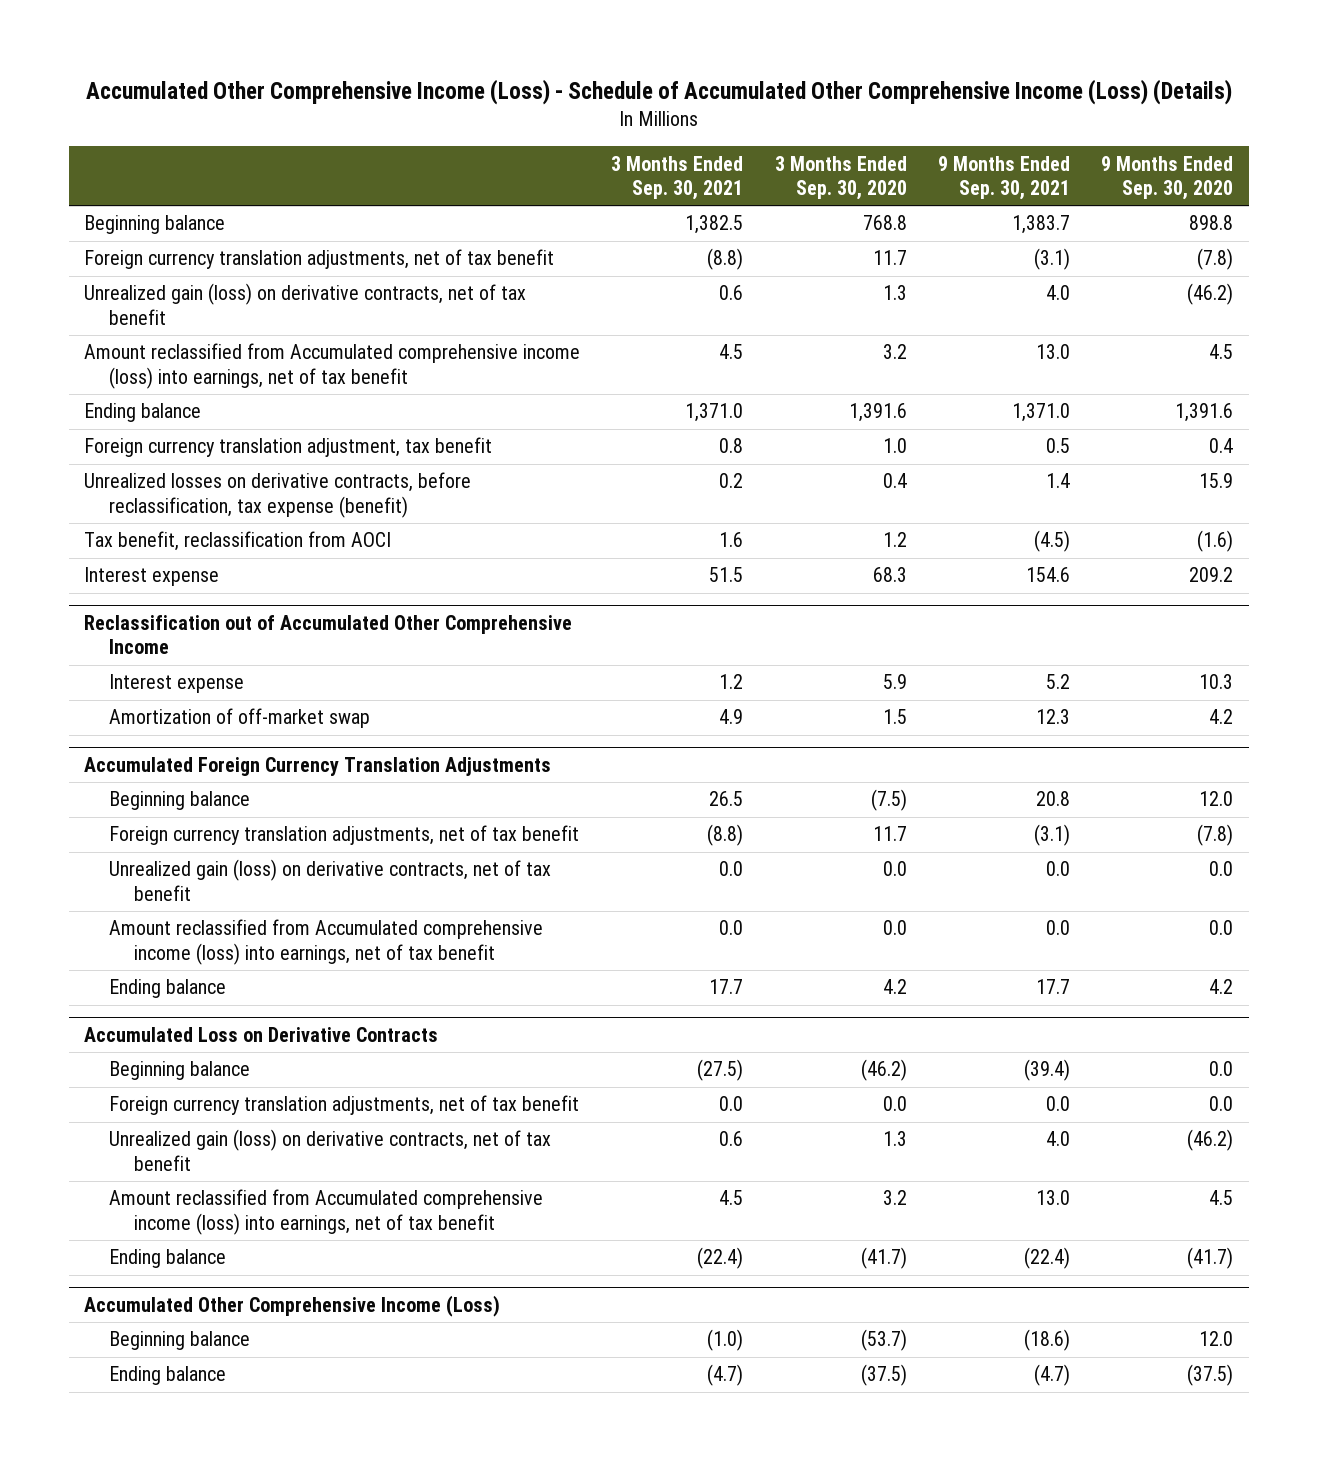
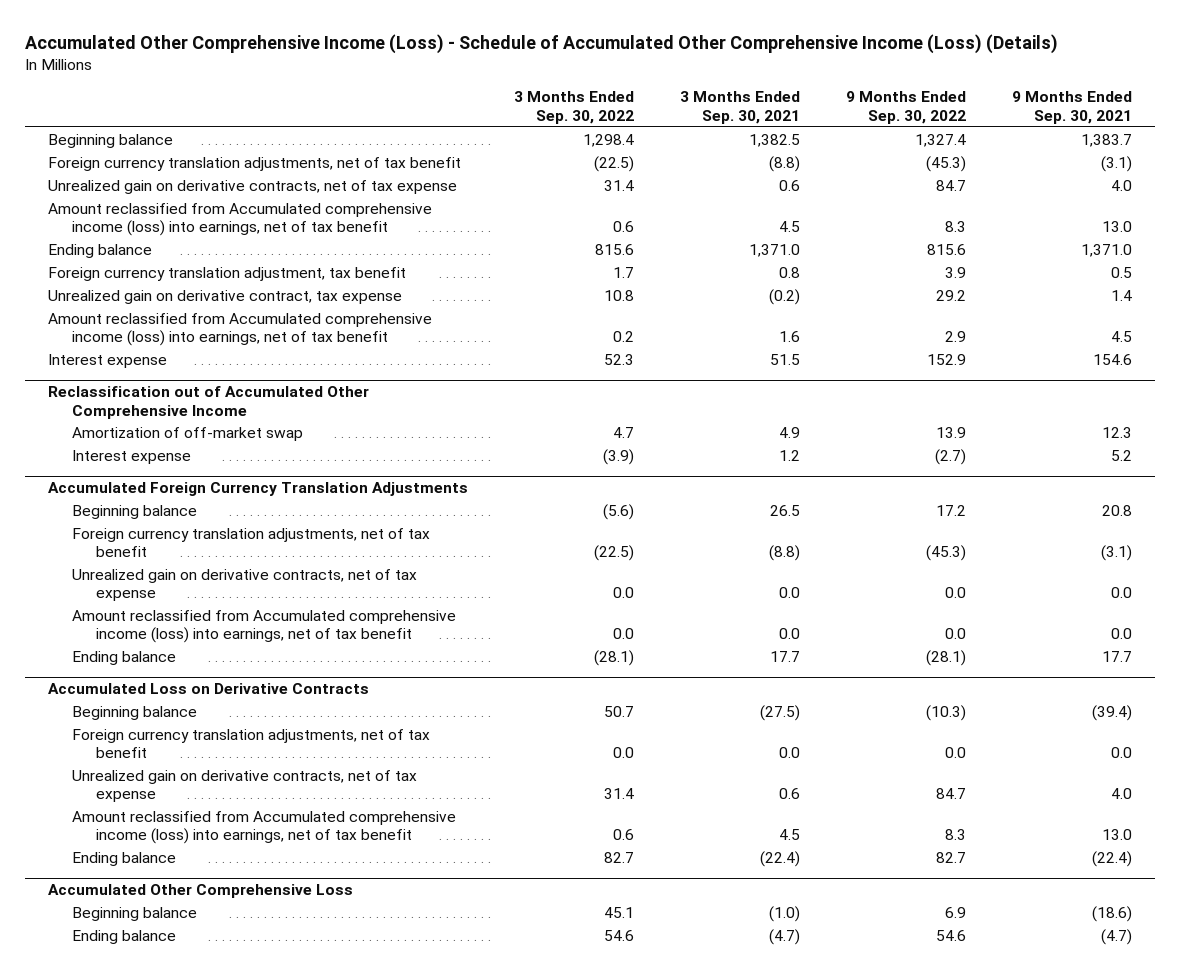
- | 3 Months Ended Sep. 30, 2021 | 3 Months Ended Sep. 30, 2020 | 9 Months Ended Sep. 30, 2021 | 9 Months Ended Sep. 30, 2020
+ | 3 Months Ended Sep. 30, 2022 | 3 Months Ended Sep. 30, 2021 | 9 Months Ended Sep. 30, 2022 | 9 Months Ended Sep. 30, 2021
- Unrealized gain (loss) on derivative contracts, net of tax benefit | 0.6 | 1.3 | 4.0 | (46.2)
+ Unrealized gain on derivative contracts, net of tax expense | 31.4 | 0.6 | 84.7 | 4.0
- Unrealized losses on derivative contracts, before reclassification, tax expense (benefit) | 0.2 | 0.4 | 1.4 | 15.9
- Tax benefit, reclassification from AOCI | 1.6 | 1.2 | (4.5) | (1.6)
+ Unrealized gain on derivative contract, tax expense | 10.8 | (0.2) | 29.2 | 1.4
+ Amount reclassified from Accumulated comprehensive income (loss) into earnings, net of tax benefit | 0.2 | 1.6 | 2.9 | 4.5
@ Reclassification out of Accumulated Other Comprehensive Income
moved down: Interest expense | (3.9) | 1.2 | (2.7) | 5.2
@ Accumulated Foreign Currency Translation Adjustments
- Unrealized gain (loss) on derivative contracts, net of tax benefit | 0.0 | 0.0 | 0.0 | 0.0
+ Unrealized gain on derivative contracts, net of tax expense | 0.0 | 0.0 | 0.0 | 0.0
@ Accumulated Loss on Derivative Contracts
- Unrealized gain (loss) on derivative contracts, net of tax benefit | 0.6 | 1.3 | 4.0 | (46.2)
+ Unrealized gain on derivative contracts, net of tax expense | 31.4 | 0.6 | 84.7 | 4.0
- Accumulated Other Comprehensive Income (Loss)
+ Accumulated Other Comprehensive Loss

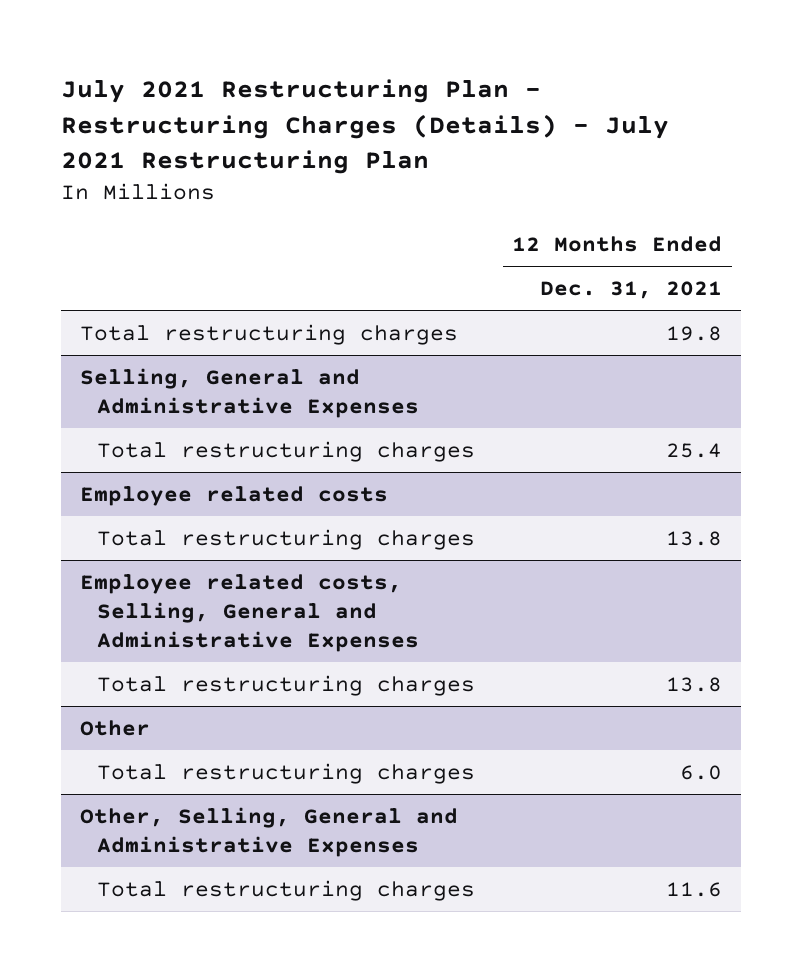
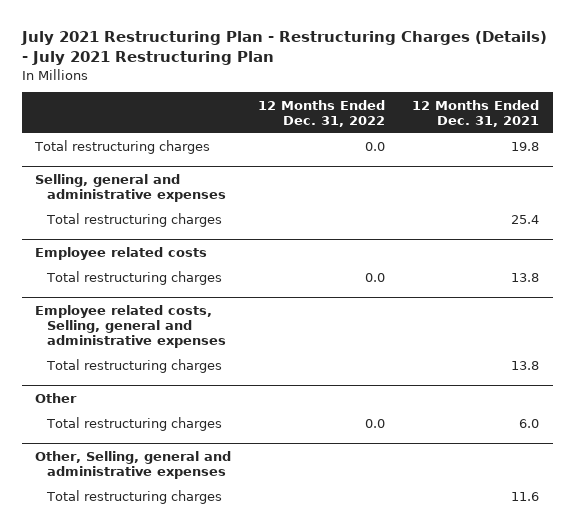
- | 12 Months Ended Dec. 31, 2021
+ | 12 Months Ended Dec. 31, 2022 | 12 Months Ended Dec. 31, 2021
- Selling, General and Administrative Expenses
+ Selling, general and administrative expenses
- Employee related costs, Selling, General and Administrative Expenses
+ Employee related costs, Selling, general and administrative expenses
- Other, Selling, General and Administrative Expenses
+ Other, Selling, general and administrative expenses

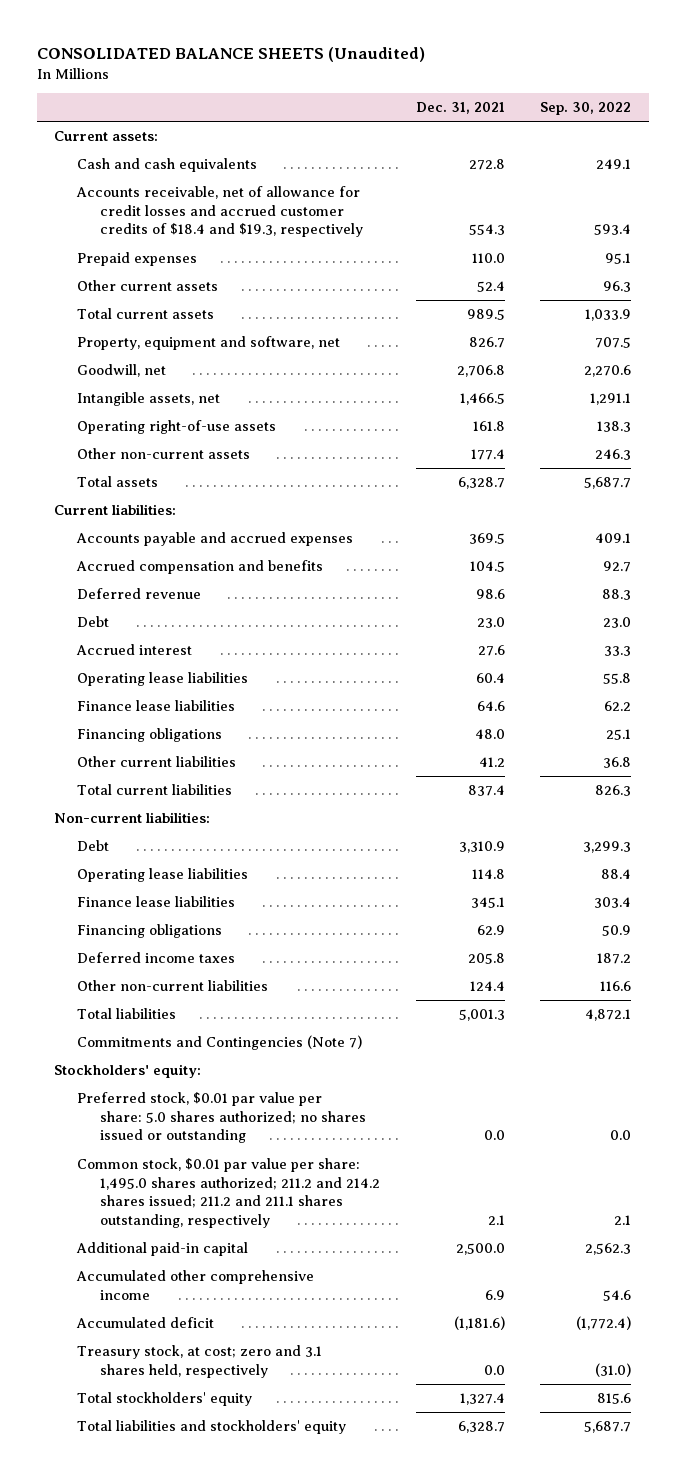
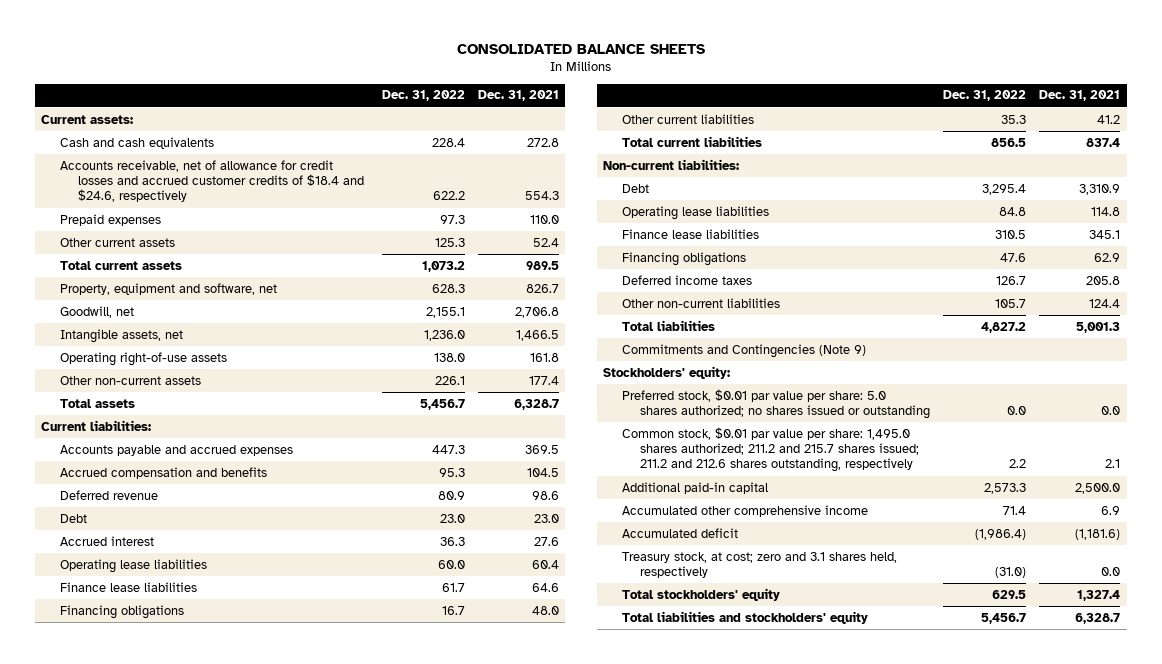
- CONSOLIDATED BALANCE SHEETS (Unaudited)
+ CONSOLIDATED BALANCE SHEETS
- | Dec. 31, 2021 | Sep. 30, 2022
+ | Dec. 31, 2022 | Dec. 31, 2021
- Accounts receivable, net of allowance for credit losses and accrued customer credits of $18.4 and $19.3, respectively | 554.3 | 593.4
+ Accounts receivable, net of allowance for credit losses and accrued customer credits of $18.4 and $24.6, respectively | 622.2 | 554.3
- Commitments and Contingencies (Note 7)
+ Commitments and Contingencies (Note 9)
- Common stock, $0.01 par value per share: 1,495.0 shares authorized; 211.2 and 214.2 shares issued; 211.2 and 211.1 shares outstanding, respectively | 2.1 | 2.1
+ Common stock, $0.01 par value per share: 1,495.0 shares authorized; 211.2 and 215.7 shares issued; 211.2 and 212.6 shares outstanding, respectively | 2.2 | 2.1

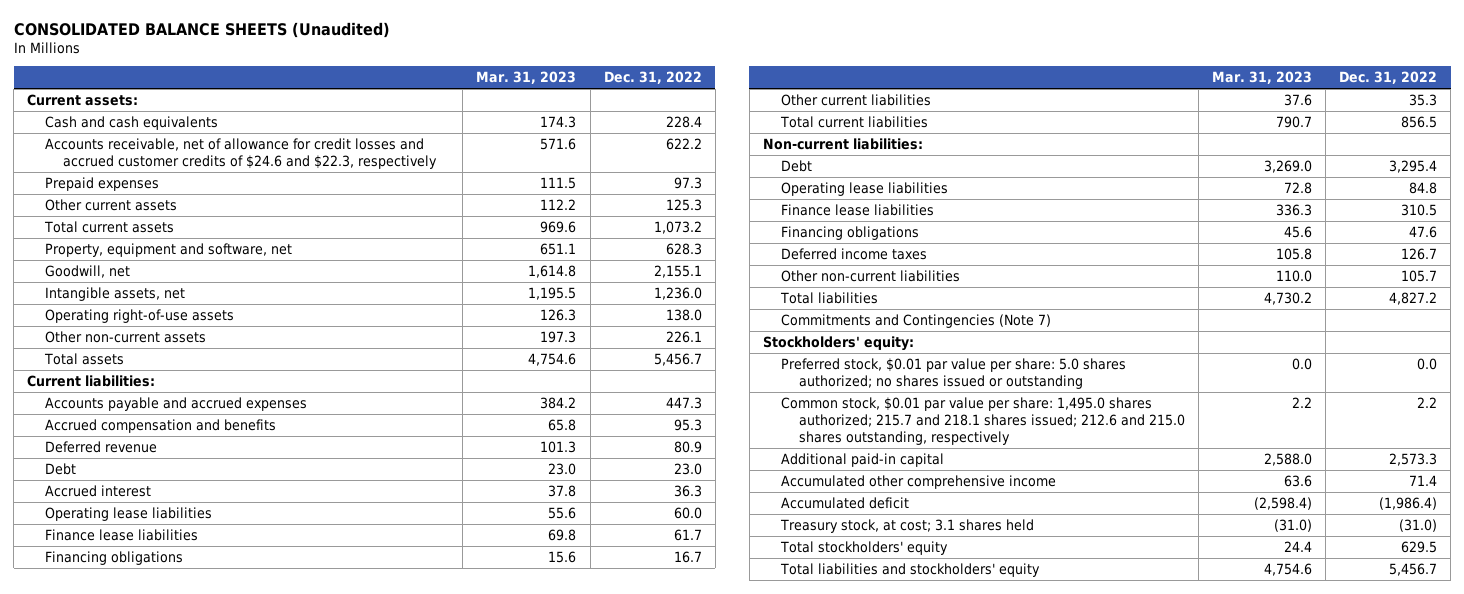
- CONSOLIDATED BALANCE SHEETS
+ CONSOLIDATED BALANCE SHEETS (Unaudited)
- | Dec. 31, 2022 | Dec. 31, 2021
+ | Mar. 31, 2023 | Dec. 31, 2022
- Accounts receivable, net of allowance for credit losses and accrued customer credits of $18.4 and $24.6, respectively | 622.2 | 554.3
+ Accounts receivable, net of allowance for credit losses and accrued customer credits of $24.6 and $22.3, respectively | 571.6 | 622.2
- Commitments and Contingencies (Note 9)
+ Commitments and Contingencies (Note 7)
- Common stock, $0.01 par value per share: 1,495.0 shares authorized; 211.2 and 215.7 shares issued; 211.2 and 212.6 shares outstanding, respectively | 2.2 | 2.1
+ Common stock, $0.01 par value per share: 1,495.0 shares authorized; 215.7 and 218.1 shares issued; 212.6 and 215.0 shares outstanding, respectively | 2.2 | 2.2
- Treasury stock, at cost; zero and 3.1 shares held, respectively | (31.0) | 0.0
+ Treasury stock, at cost; 3.1 shares held | (31.0) | (31.0)

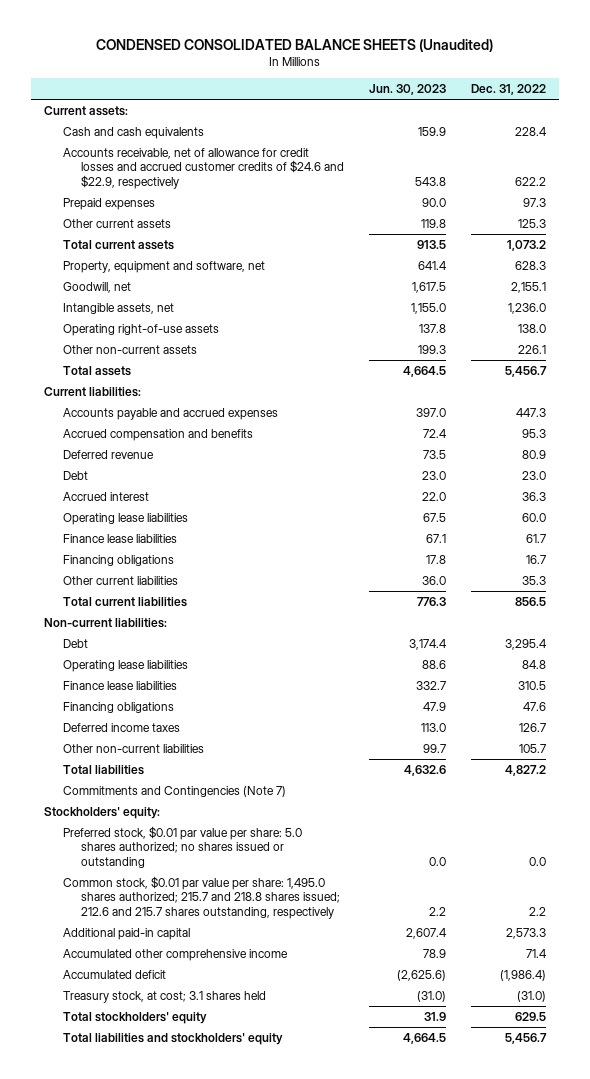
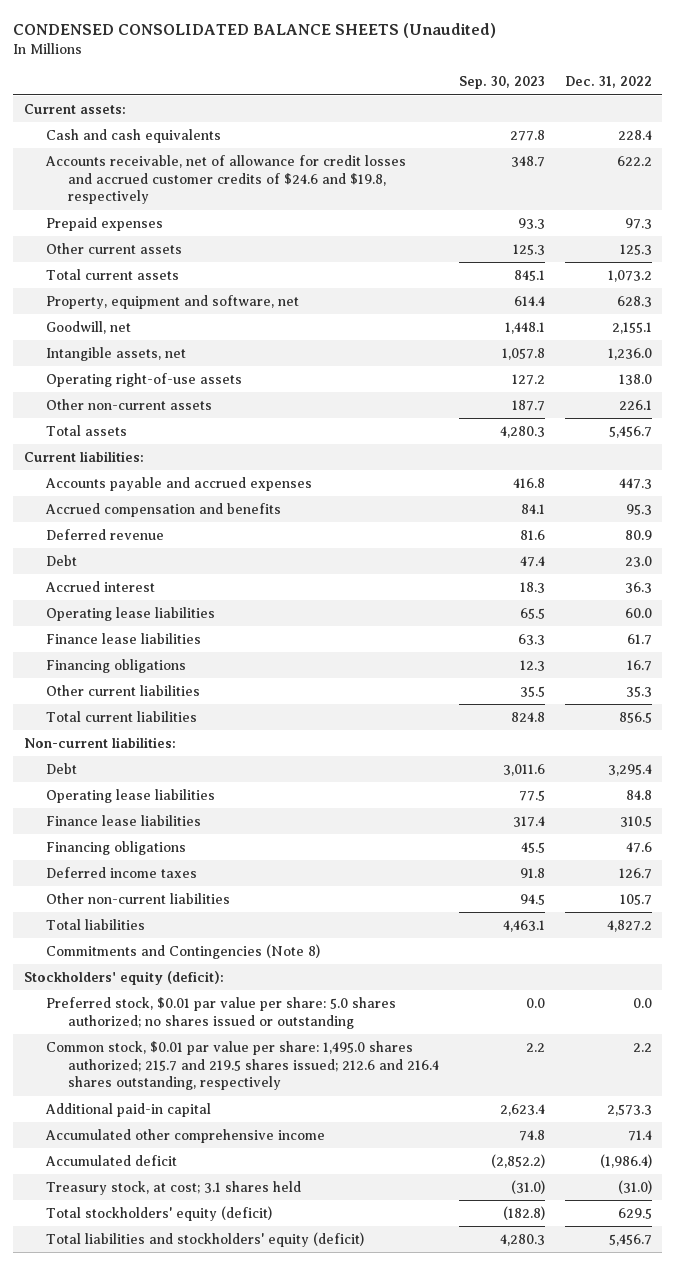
- | Jun. 30, 2023 | Dec. 31, 2022
+ | Sep. 30, 2023 | Dec. 31, 2022
- Accounts receivable, net of allowance for credit losses and accrued customer credits of $24.6 and $22.9, respectively | 543.8 | 622.2
+ Accounts receivable, net of allowance for credit losses and accrued customer credits of $24.6 and $19.8, respectively | 348.7 | 622.2
- Commitments and Contingencies (Note 7)
- Stockholders' equity:
+ Commitments and Contingencies (Note 8)
+ Stockholders' equity (deficit):
- Common stock, $0.01 par value per share: 1,495.0 shares authorized; 215.7 and 218.8 shares issued; 212.6 and 215.7 shares outstanding, respectively | 2.2 | 2.2
+ Common stock, $0.01 par value per share: 1,495.0 shares authorized; 215.7 and 219.5 shares issued; 212.6 and 216.4 shares outstanding, respectively | 2.2 | 2.2
- Total stockholders' equity | 31.9 | 629.5
- Total liabilities and stockholders' equity | 4,664.5 | 5,456.7
+ Total stockholders' equity (deficit) | (182.8) | 629.5
+ Total liabilities and stockholders' equity (deficit) | 4,280.3 | 5,456.7

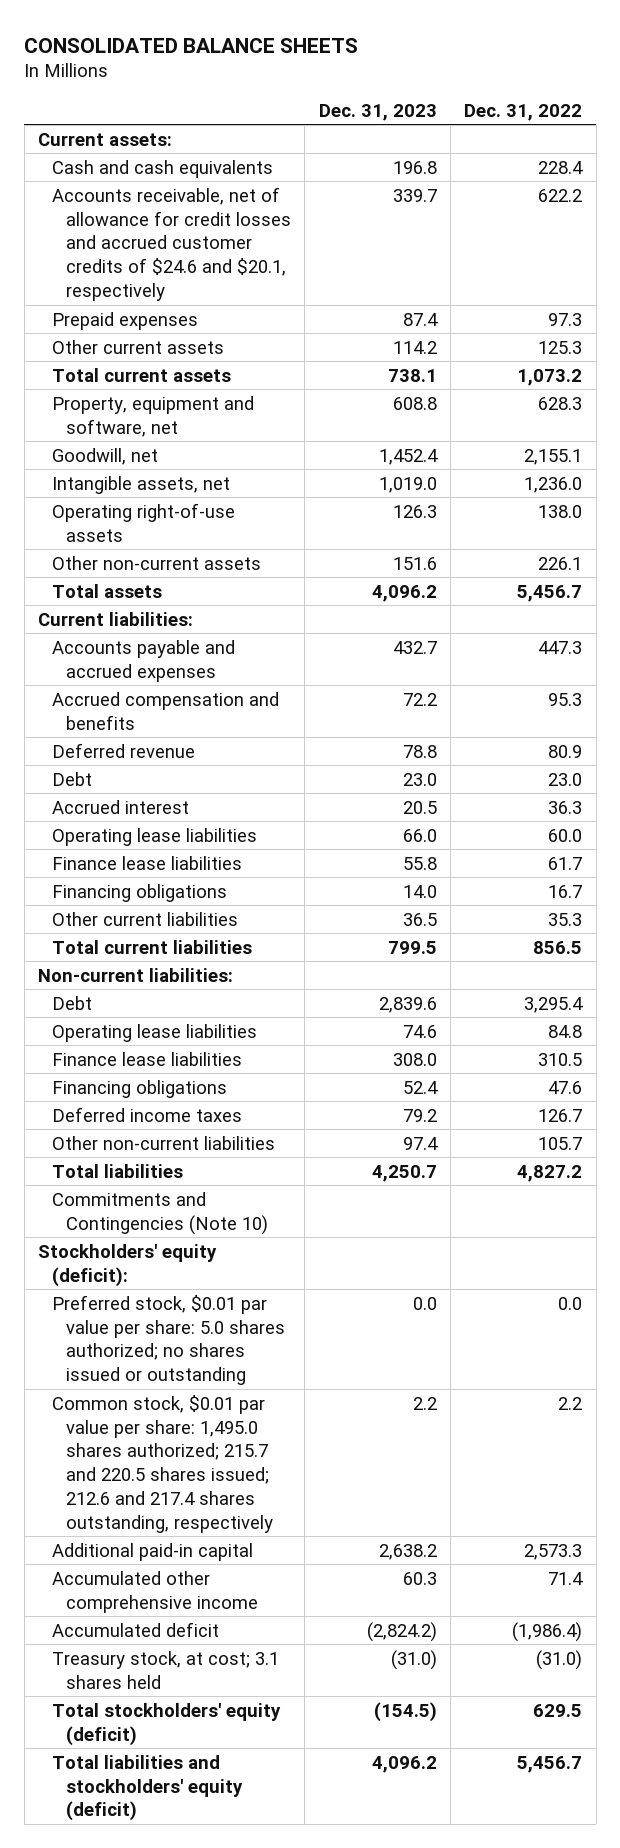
- CONDENSED CONSOLIDATED BALANCE SHEETS (Unaudited)
+ CONSOLIDATED BALANCE SHEETS
- | Sep. 30, 2023 | Dec. 31, 2022
+ | Dec. 31, 2023 | Dec. 31, 2022
- Accounts receivable, net of allowance for credit losses and accrued customer credits of $24.6 and $19.8, respectively | 348.7 | 622.2
+ Accounts receivable, net of allowance for credit losses and accrued customer credits of $24.6 and $20.1, respectively | 339.7 | 622.2
- Commitments and Contingencies (Note 8)
+ Commitments and Contingencies (Note 10)
- Common stock, $0.01 par value per share: 1,495.0 shares authorized; 215.7 and 219.5 shares issued; 212.6 and 216.4 shares outstanding, respectively | 2.2 | 2.2
+ Common stock, $0.01 par value per share: 1,495.0 shares authorized; 215.7 and 220.5 shares issued; 212.6 and 217.4 shares outstanding, respectively | 2.2 | 2.2

